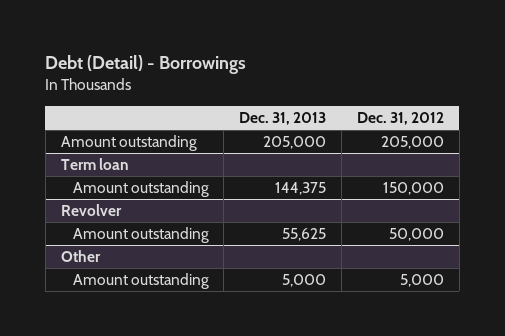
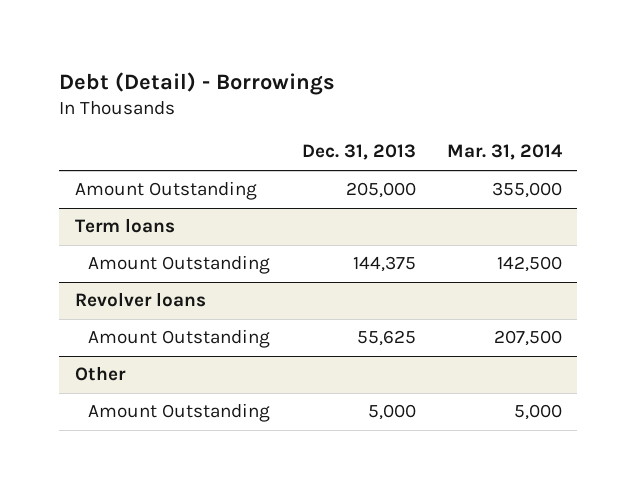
- | Dec. 31, 2013 | Dec. 31, 2012
+ | Dec. 31, 2013 | Mar. 31, 2014
- Amount outstanding | 205,000 | 205,000
- Term loan
- Amount outstanding | 144,375 | 150,000
- Revolver
- Amount outstanding | 55,625 | 50,000
+ Amount Outstanding | 205,000 | 355,000
+ Term loans
+ Amount Outstanding | 144,375 | 142,500
+ Revolver loans
+ Amount Outstanding | 55,625 | 207,500
@ Other
- Amount outstanding | 5,000 | 5,000
+ Amount Outstanding | 5,000 | 5,000

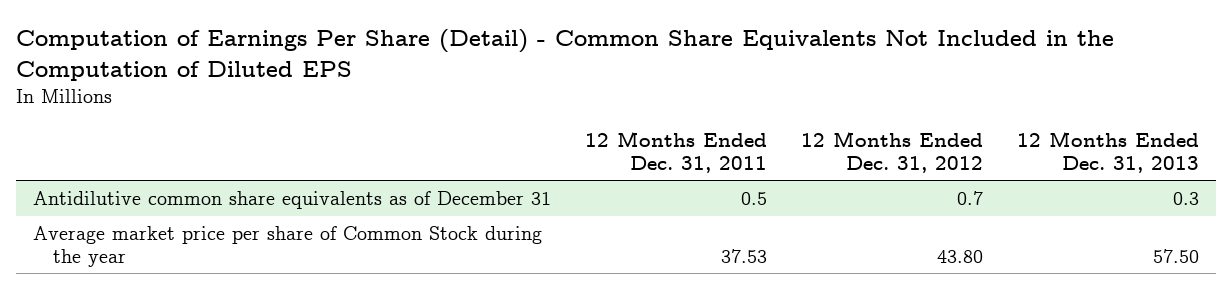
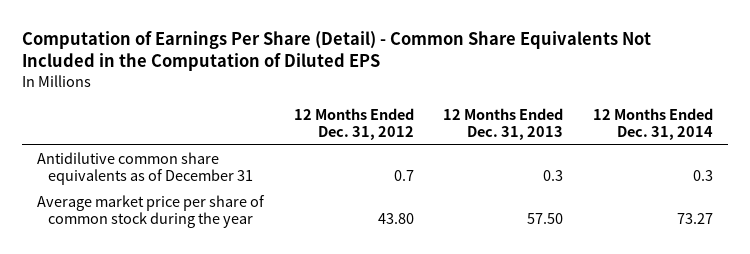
- | 12 Months Ended Dec. 31, 2011 | 12 Months Ended Dec. 31, 2012 | 12 Months Ended Dec. 31, 2013
+ | 12 Months Ended Dec. 31, 2012 | 12 Months Ended Dec. 31, 2013 | 12 Months Ended Dec. 31, 2014
- Average market price per share of Common Stock during the year | 37.53 | 43.80 | 57.50
+ Average market price per share of common stock during the year | 43.80 | 57.50 | 73.27

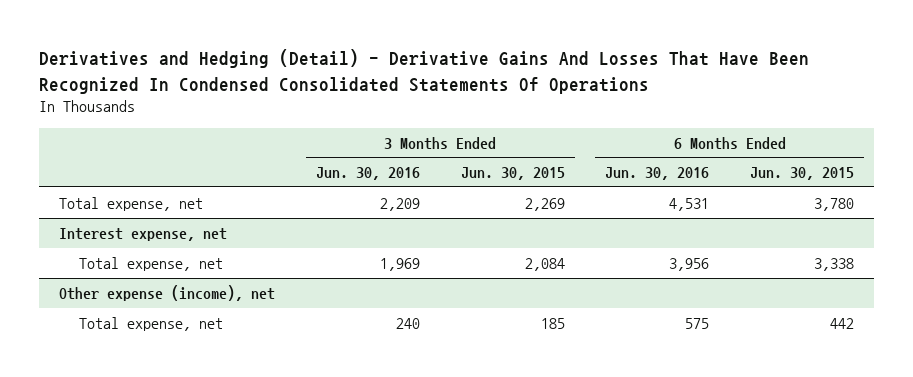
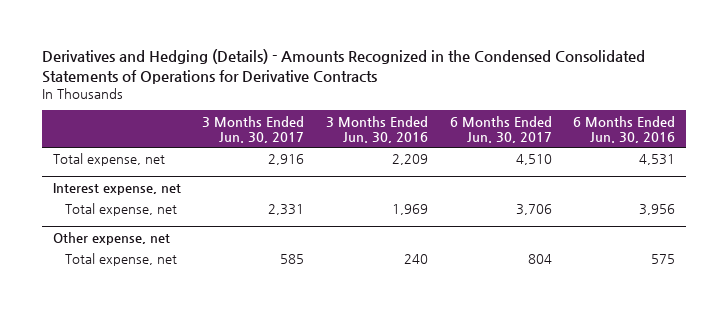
- Derivatives and Hedging (Detail) - Derivative Gains And Losses That Have Been Recognized In Condensed Consolidated Statements Of Operations
+ Derivatives and Hedging (Details) - Amounts Recognized in the Condensed Consolidated Statements of Operations for Derivative Contracts
- | 3 Months Ended Jun. 30, 2016 | 3 Months Ended Jun. 30, 2015 | 6 Months Ended Jun. 30, 2016 | 6 Months Ended Jun. 30, 2015
+ | 3 Months Ended Jun. 30, 2017 | 3 Months Ended Jun. 30, 2016 | 6 Months Ended Jun. 30, 2017 | 6 Months Ended Jun. 30, 2016
- Other expense (income), net
+ Other expense, net

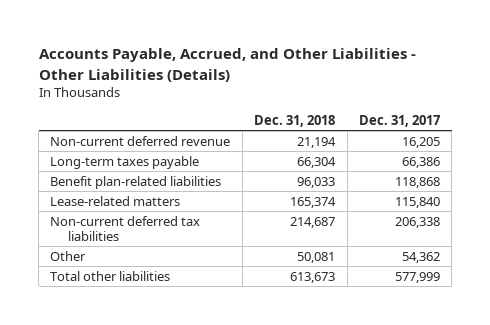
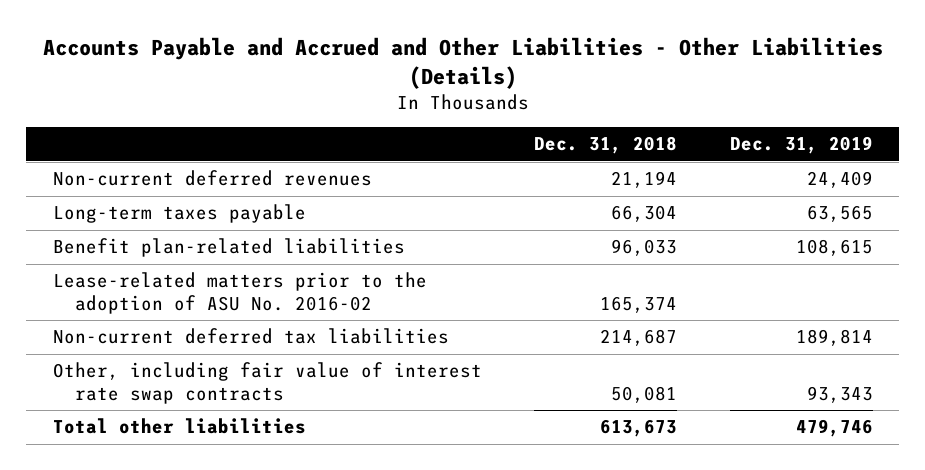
- Accounts Payable, Accrued, and Other Liabilities - Other Liabilities (Details)
+ Accounts Payable and Accrued and Other Liabilities - Other Liabilities (Details)
- | Dec. 31, 2018 | Dec. 31, 2017
+ | Dec. 31, 2018 | Dec. 31, 2019
- Non-current deferred revenue | 21,194 | 16,205
+ Non-current deferred revenues | 21,194 | 24,409
- Lease-related matters | 165,374 | 115,840
+ Lease-related matters prior to the adoption of ASU No. 2016-02 | 165,374 |
- Other | 50,081 | 54,362
+ Other, including fair value of interest rate swap contracts | 50,081 | 93,343

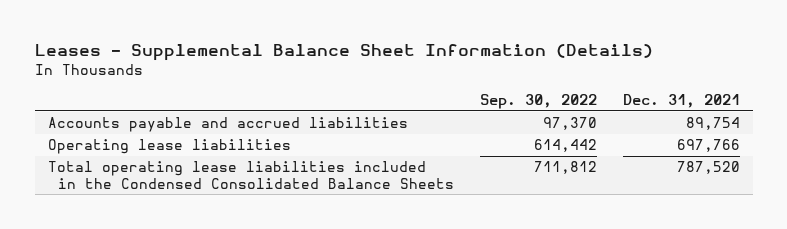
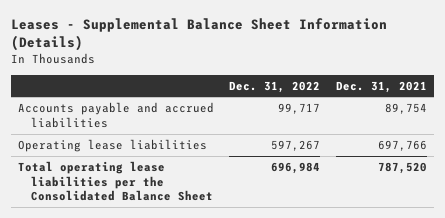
- | Sep. 30, 2022 | Dec. 31, 2021
+ | Dec. 31, 2022 | Dec. 31, 2021
- Total operating lease liabilities included in the Condensed Consolidated Balance Sheets | 711,812 | 787,520
+ Total operating lease liabilities per the Consolidated Balance Sheet | 696,984 | 787,520

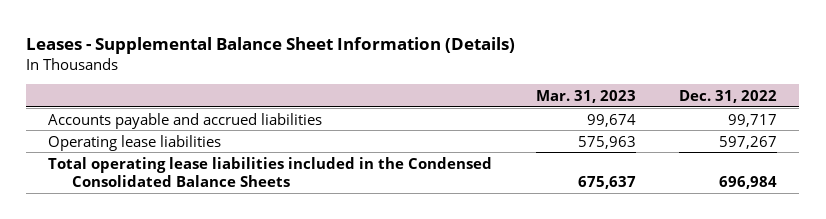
- | Dec. 31, 2022 | Dec. 31, 2021
+ | Mar. 31, 2023 | Dec. 31, 2022
- Total operating lease liabilities per the Consolidated Balance Sheet | 696,984 | 787,520
+ Total operating lease liabilities included in the Condensed Consolidated Balance Sheets | 675,637 | 696,984

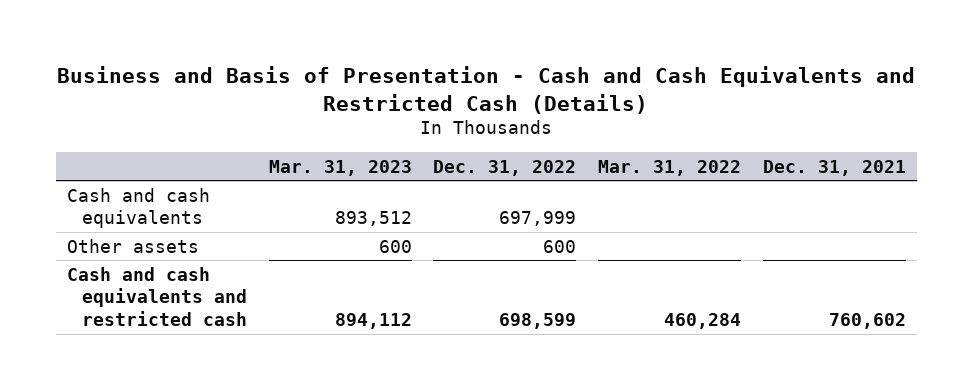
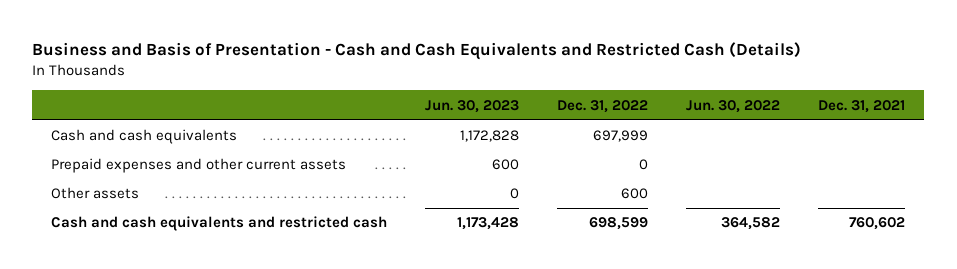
- | Mar. 31, 2023 | Dec. 31, 2022 | Mar. 31, 2022 | Dec. 31, 2021
+ | Jun. 30, 2023 | Dec. 31, 2022 | Jun. 30, 2022 | Dec. 31, 2021
+ Prepaid expenses and other current assets | 600 | 0 | |

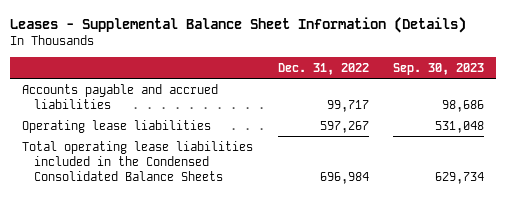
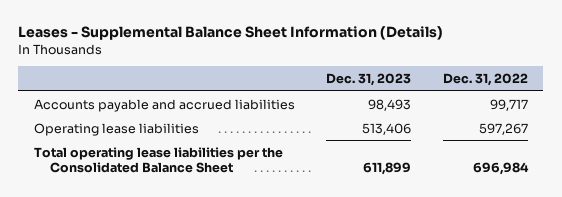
- | Dec. 31, 2022 | Sep. 30, 2023
+ | Dec. 31, 2023 | Dec. 31, 2022
- Total operating lease liabilities included in the Condensed Consolidated Balance Sheets | 696,984 | 629,734
+ Total operating lease liabilities per the Consolidated Balance Sheet | 611,899 | 696,984

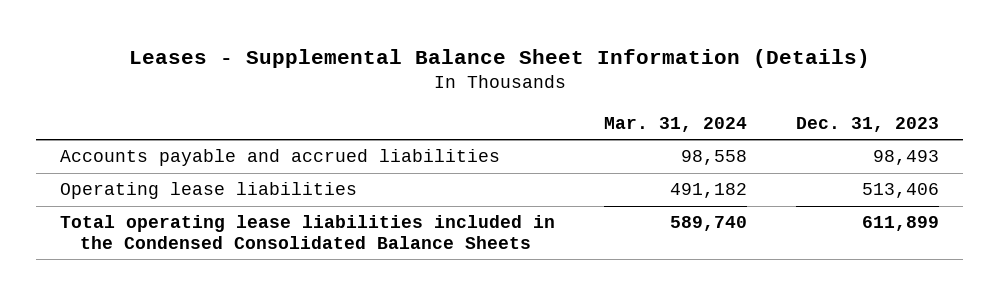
- | Dec. 31, 2023 | Dec. 31, 2022
+ | Mar. 31, 2024 | Dec. 31, 2023
- Total operating lease liabilities per the Consolidated Balance Sheet | 611,899 | 696,984
+ Total operating lease liabilities included in the Condensed Consolidated Balance Sheets | 589,740 | 611,899

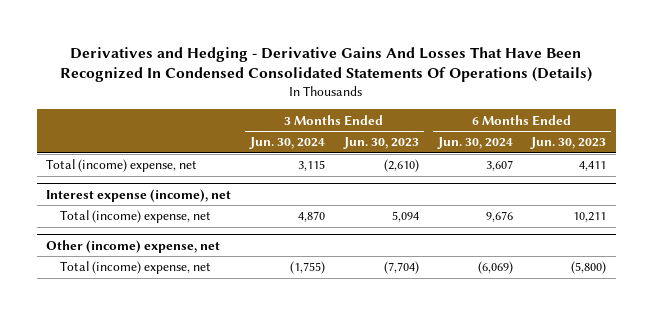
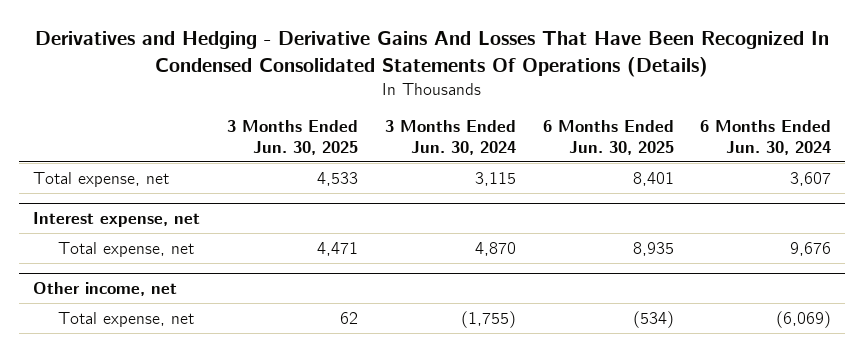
- | 3 Months Ended Jun. 30, 2024 | 3 Months Ended Jun. 30, 2023 | 6 Months Ended Jun. 30, 2024 | 6 Months Ended Jun. 30, 2023
+ | 3 Months Ended Jun. 30, 2025 | 3 Months Ended Jun. 30, 2024 | 6 Months Ended Jun. 30, 2025 | 6 Months Ended Jun. 30, 2024
- Total (income) expense, net | 3,115 | (2,610) | 3,607 | 4,411
- Interest expense (income), net
- Total (income) expense, net | 4,870 | 5,094 | 9,676 | 10,211
- Other (income) expense, net
- Total (income) expense, net | (1,755) | (7,704) | (6,069) | (5,800)
+ Total expense, net | 4,533 | 3,115 | 8,401 | 3,607
+ Interest expense, net
+ Total expense, net | 4,471 | 4,870 | 8,935 | 9,676
+ Other income, net
+ Total expense, net | 62 | (1,755) | (534) | (6,069)

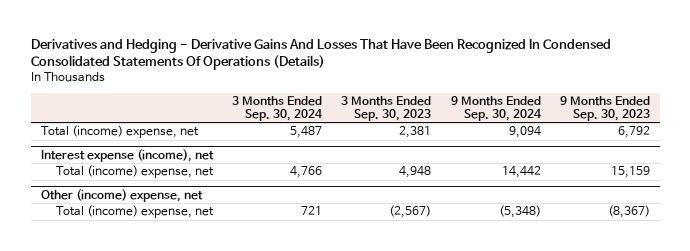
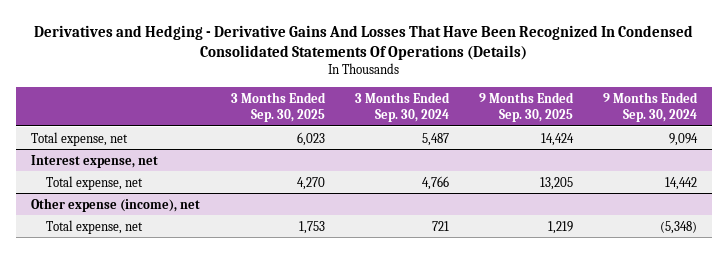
- | 3 Months Ended Sep. 30, 2024 | 3 Months Ended Sep. 30, 2023 | 9 Months Ended Sep. 30, 2024 | 9 Months Ended Sep. 30, 2023
+ | 3 Months Ended Sep. 30, 2025 | 3 Months Ended Sep. 30, 2024 | 9 Months Ended Sep. 30, 2025 | 9 Months Ended Sep. 30, 2024
- Total (income) expense, net | 5,487 | 2,381 | 9,094 | 6,792
- Interest expense (income), net
- Total (income) expense, net | 4,766 | 4,948 | 14,442 | 15,159
- Other (income) expense, net
- Total (income) expense, net | 721 | (2,567) | (5,348) | (8,367)
+ Total expense, net | 6,023 | 5,487 | 14,424 | 9,094
+ Interest expense, net
+ Total expense, net | 4,270 | 4,766 | 13,205 | 14,442
+ Other expense (income), net
+ Total expense, net | 1,753 | 721 | 1,219 | (5,348)

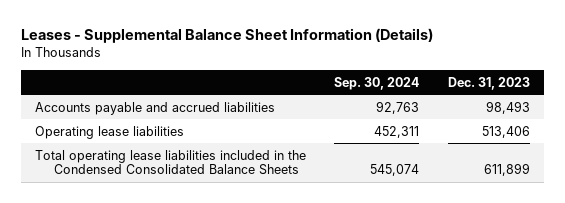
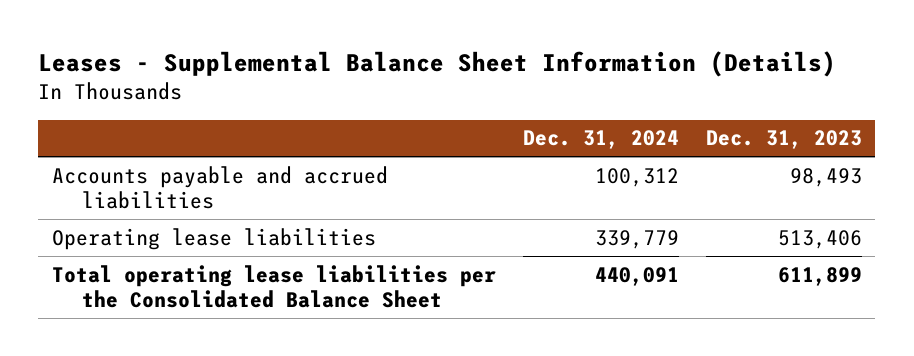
- | Sep. 30, 2024 | Dec. 31, 2023
+ | Dec. 31, 2024 | Dec. 31, 2023
- Total operating lease liabilities included in the Condensed Consolidated Balance Sheets | 545,074 | 611,899
+ Total operating lease liabilities per the Consolidated Balance Sheet | 440,091 | 611,899

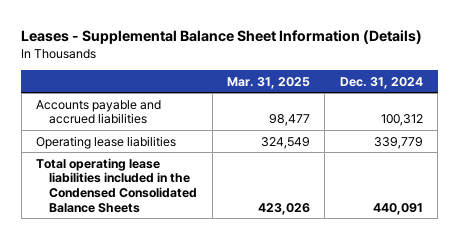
- | Dec. 31, 2024 | Dec. 31, 2023
+ | Mar. 31, 2025 | Dec. 31, 2024
- Total operating lease liabilities per the Consolidated Balance Sheet | 440,091 | 611,899
+ Total operating lease liabilities included in the Condensed Consolidated Balance Sheets | 423,026 | 440,091

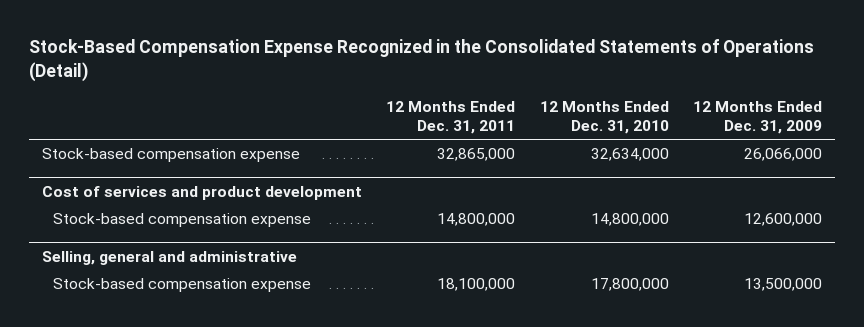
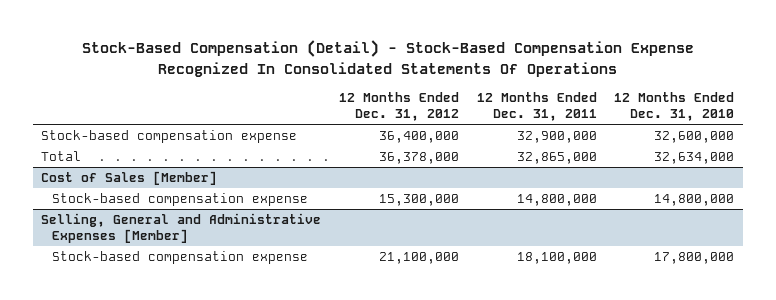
- Stock-Based Compensation Expense Recognized in the Consolidated Statements of Operations (Detail)
+ Stock-Based Compensation (Detail) - Stock-Based Compensation Expense Recognized In Consolidated Statements Of Operations
- | 12 Months Ended Dec. 31, 2011 | 12 Months Ended Dec. 31, 2010 | 12 Months Ended Dec. 31, 2009
+ | 12 Months Ended Dec. 31, 2012 | 12 Months Ended Dec. 31, 2011 | 12 Months Ended Dec. 31, 2010
- Stock-based compensation expense | 32,865,000 | 32,634,000 | 26,066,000
- Cost of services and product development
+ Stock-based compensation expense | 36,400,000 | 32,900,000 | 32,600,000
+ Total | 36,378,000 | 32,865,000 | 32,634,000
+ Cost of Sales [Member]
- Selling, general and administrative
+ Selling, General and Administrative Expenses [Member]

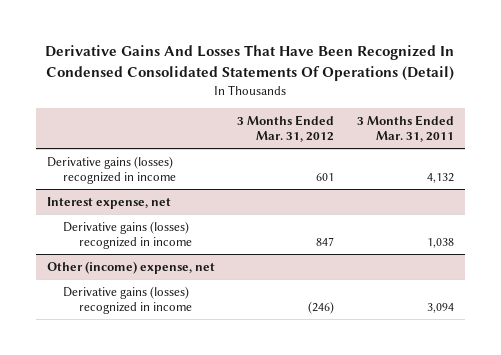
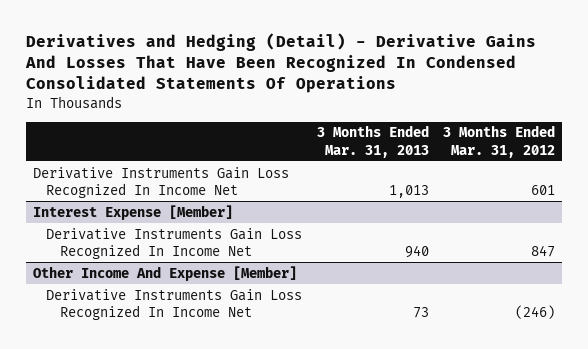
- Derivative Gains And Losses That Have Been Recognized In Condensed Consolidated Statements Of Operations (Detail)
+ Derivatives and Hedging (Detail) - Derivative Gains And Losses That Have Been Recognized In Condensed Consolidated Statements Of Operations
- | 3 Months Ended Mar. 31, 2012 | 3 Months Ended Mar. 31, 2011
+ | 3 Months Ended Mar. 31, 2013 | 3 Months Ended Mar. 31, 2012
- Derivative gains (losses) recognized in income | 601 | 4,132
- Interest expense, net
- Derivative gains (losses) recognized in income | 847 | 1,038
- Other (income) expense, net
- Derivative gains (losses) recognized in income | (246) | 3,094
+ Derivative Instruments Gain Loss Recognized In Income Net | 1,013 | 601
+ Interest Expense [Member]
+ Derivative Instruments Gain Loss Recognized In Income Net | 940 | 847
+ Other Income And Expense [Member]
+ Derivative Instruments Gain Loss Recognized In Income Net | 73 | (246)

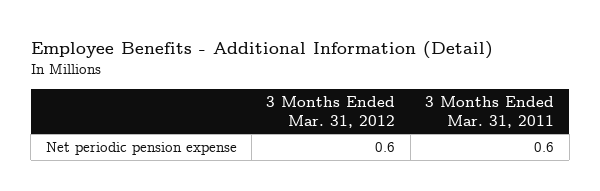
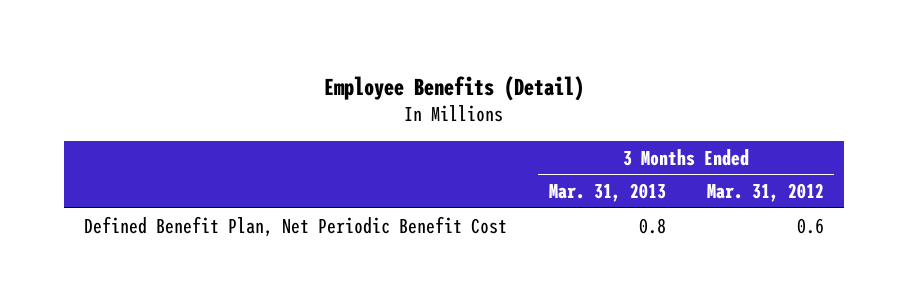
- Employee Benefits - Additional Information (Detail)
+ Employee Benefits (Detail)
- | 3 Months Ended Mar. 31, 2012 | 3 Months Ended Mar. 31, 2011
+ | 3 Months Ended Mar. 31, 2013 | 3 Months Ended Mar. 31, 2012
- Net periodic pension expense | 0.6 | 0.6
+ Defined Benefit Plan, Net Periodic Benefit Cost | 0.8 | 0.6

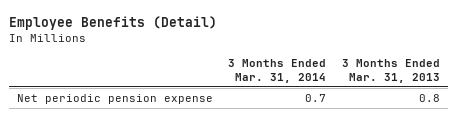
- | 3 Months Ended Mar. 31, 2013 | 3 Months Ended Mar. 31, 2012
+ | 3 Months Ended Mar. 31, 2014 | 3 Months Ended Mar. 31, 2013
- Defined Benefit Plan, Net Periodic Benefit Cost | 0.8 | 0.6
+ Net periodic pension expense | 0.7 | 0.8

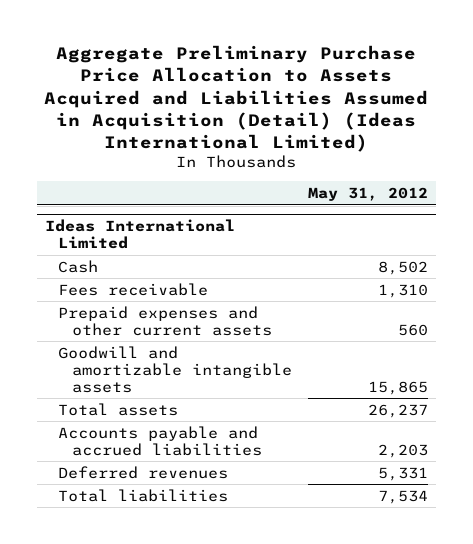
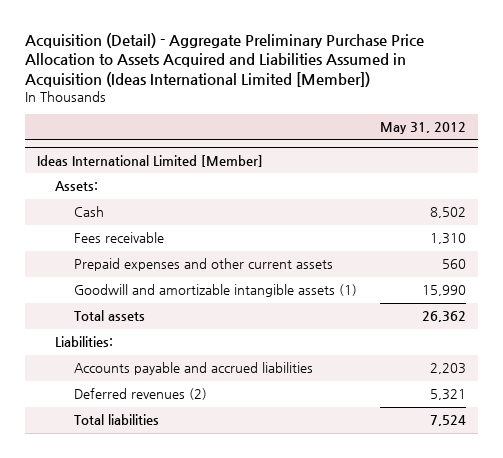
- Aggregate Preliminary Purchase Price Allocation to Assets Acquired and Liabilities Assumed in Acquisition (Detail) (Ideas International Limited)
+ Acquisition (Detail) - Aggregate Preliminary Purchase Price Allocation to Assets Acquired and Liabilities Assumed in Acquisition (Ideas International Limited [Member])
- Ideas International Limited
+ Ideas International Limited [Member]
+ Assets:
- Goodwill and amortizable intangible assets | 15,865
- Total assets | 26,237
+ Goodwill and amortizable intangible assets (1) | 15,990
+ Total assets | 26,362
+ Liabilities:
- Deferred revenues | 5,331
- Total liabilities | 7,534
+ Deferred revenues (2) | 5,321
+ Total liabilities | 7,524

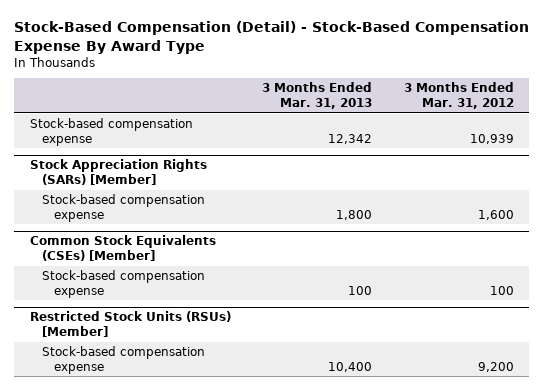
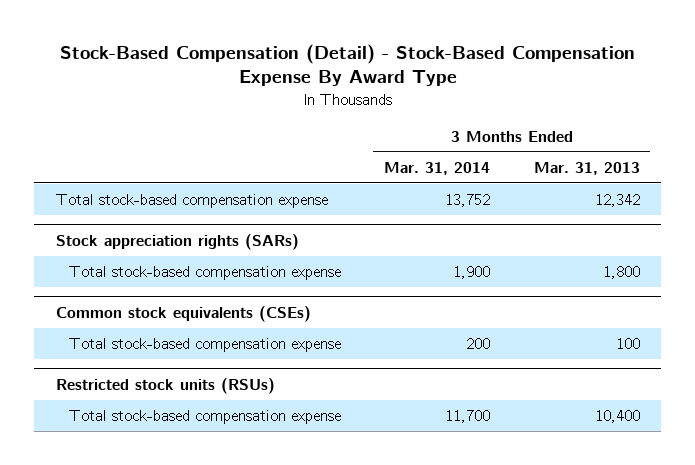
- | 3 Months Ended Mar. 31, 2013 | 3 Months Ended Mar. 31, 2012
+ | 3 Months Ended Mar. 31, 2014 | 3 Months Ended Mar. 31, 2013
- Stock-based compensation expense | 12,342 | 10,939
- Stock Appreciation Rights (SARs) [Member]
- Stock-based compensation expense | 1,800 | 1,600
- Common Stock Equivalents (CSEs) [Member]
- Stock-based compensation expense | 100 | 100
- Restricted Stock Units (RSUs) [Member]
- Stock-based compensation expense | 10,400 | 9,200
+ Total stock-based compensation expense | 13,752 | 12,342
+ Stock appreciation rights (SARs)
+ Total stock-based compensation expense | 1,900 | 1,800
+ Common stock equivalents (CSEs)
+ Total stock-based compensation expense | 200 | 100
+ Restricted stock units (RSUs)
+ Total stock-based compensation expense | 11,700 | 10,400

